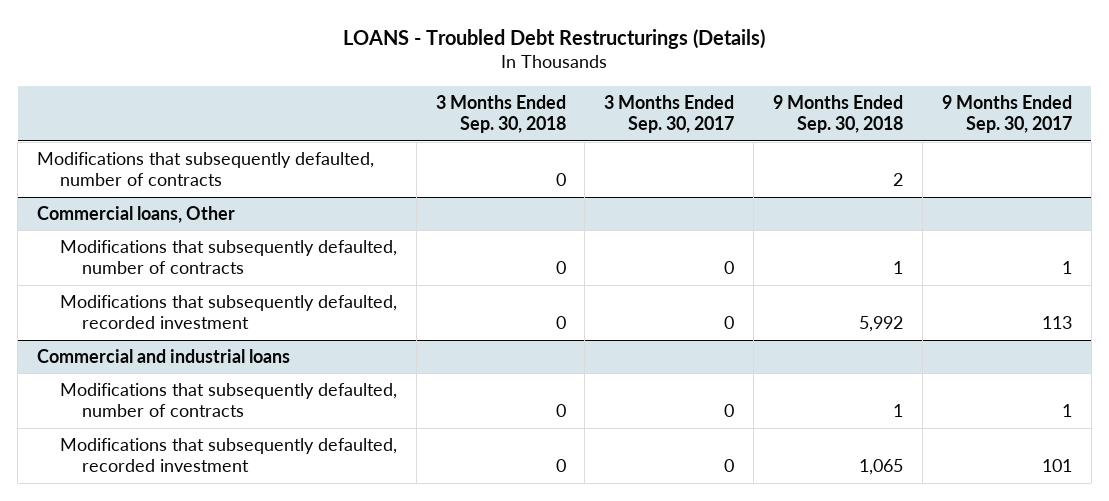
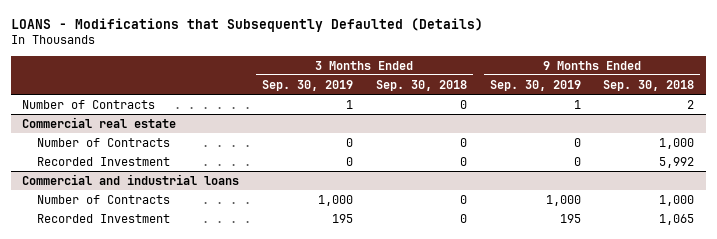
- LOANS - Troubled Debt Restructurings (Details)
+ LOANS - Modifications that Subsequently Defaulted (Details)
- | 3 Months Ended Sep. 30, 2018 | 3 Months Ended Sep. 30, 2017 | 9 Months Ended Sep. 30, 2018 | 9 Months Ended Sep. 30, 2017
+ | 3 Months Ended Sep. 30, 2019 | 3 Months Ended Sep. 30, 2018 | 9 Months Ended Sep. 30, 2019 | 9 Months Ended Sep. 30, 2018
- Modifications that subsequently defaulted, number of contracts | 0 | | 2 |
- Commercial loans, Other
- Modifications that subsequently defaulted, number of contracts | 0 | 0 | 1 | 1
- Modifications that subsequently defaulted, recorded investment | 0 | 0 | 5,992 | 113
+ Number of Contracts | 1 | 0 | 1 | 2
+ Commercial real estate
+ Number of Contracts | 0 | 0 | 0 | 1,000
+ Recorded Investment | 0 | 0 | 0 | 5,992
@ Commercial and industrial loans
- Modifications that subsequently defaulted, number of contracts | 0 | 0 | 1 | 1
- Modifications that subsequently defaulted, recorded investment | 0 | 0 | 1,065 | 101
+ Number of Contracts | 1,000 | 0 | 1,000 | 1,000
+ Recorded Investment | 195 | 0 | 195 | 1,065

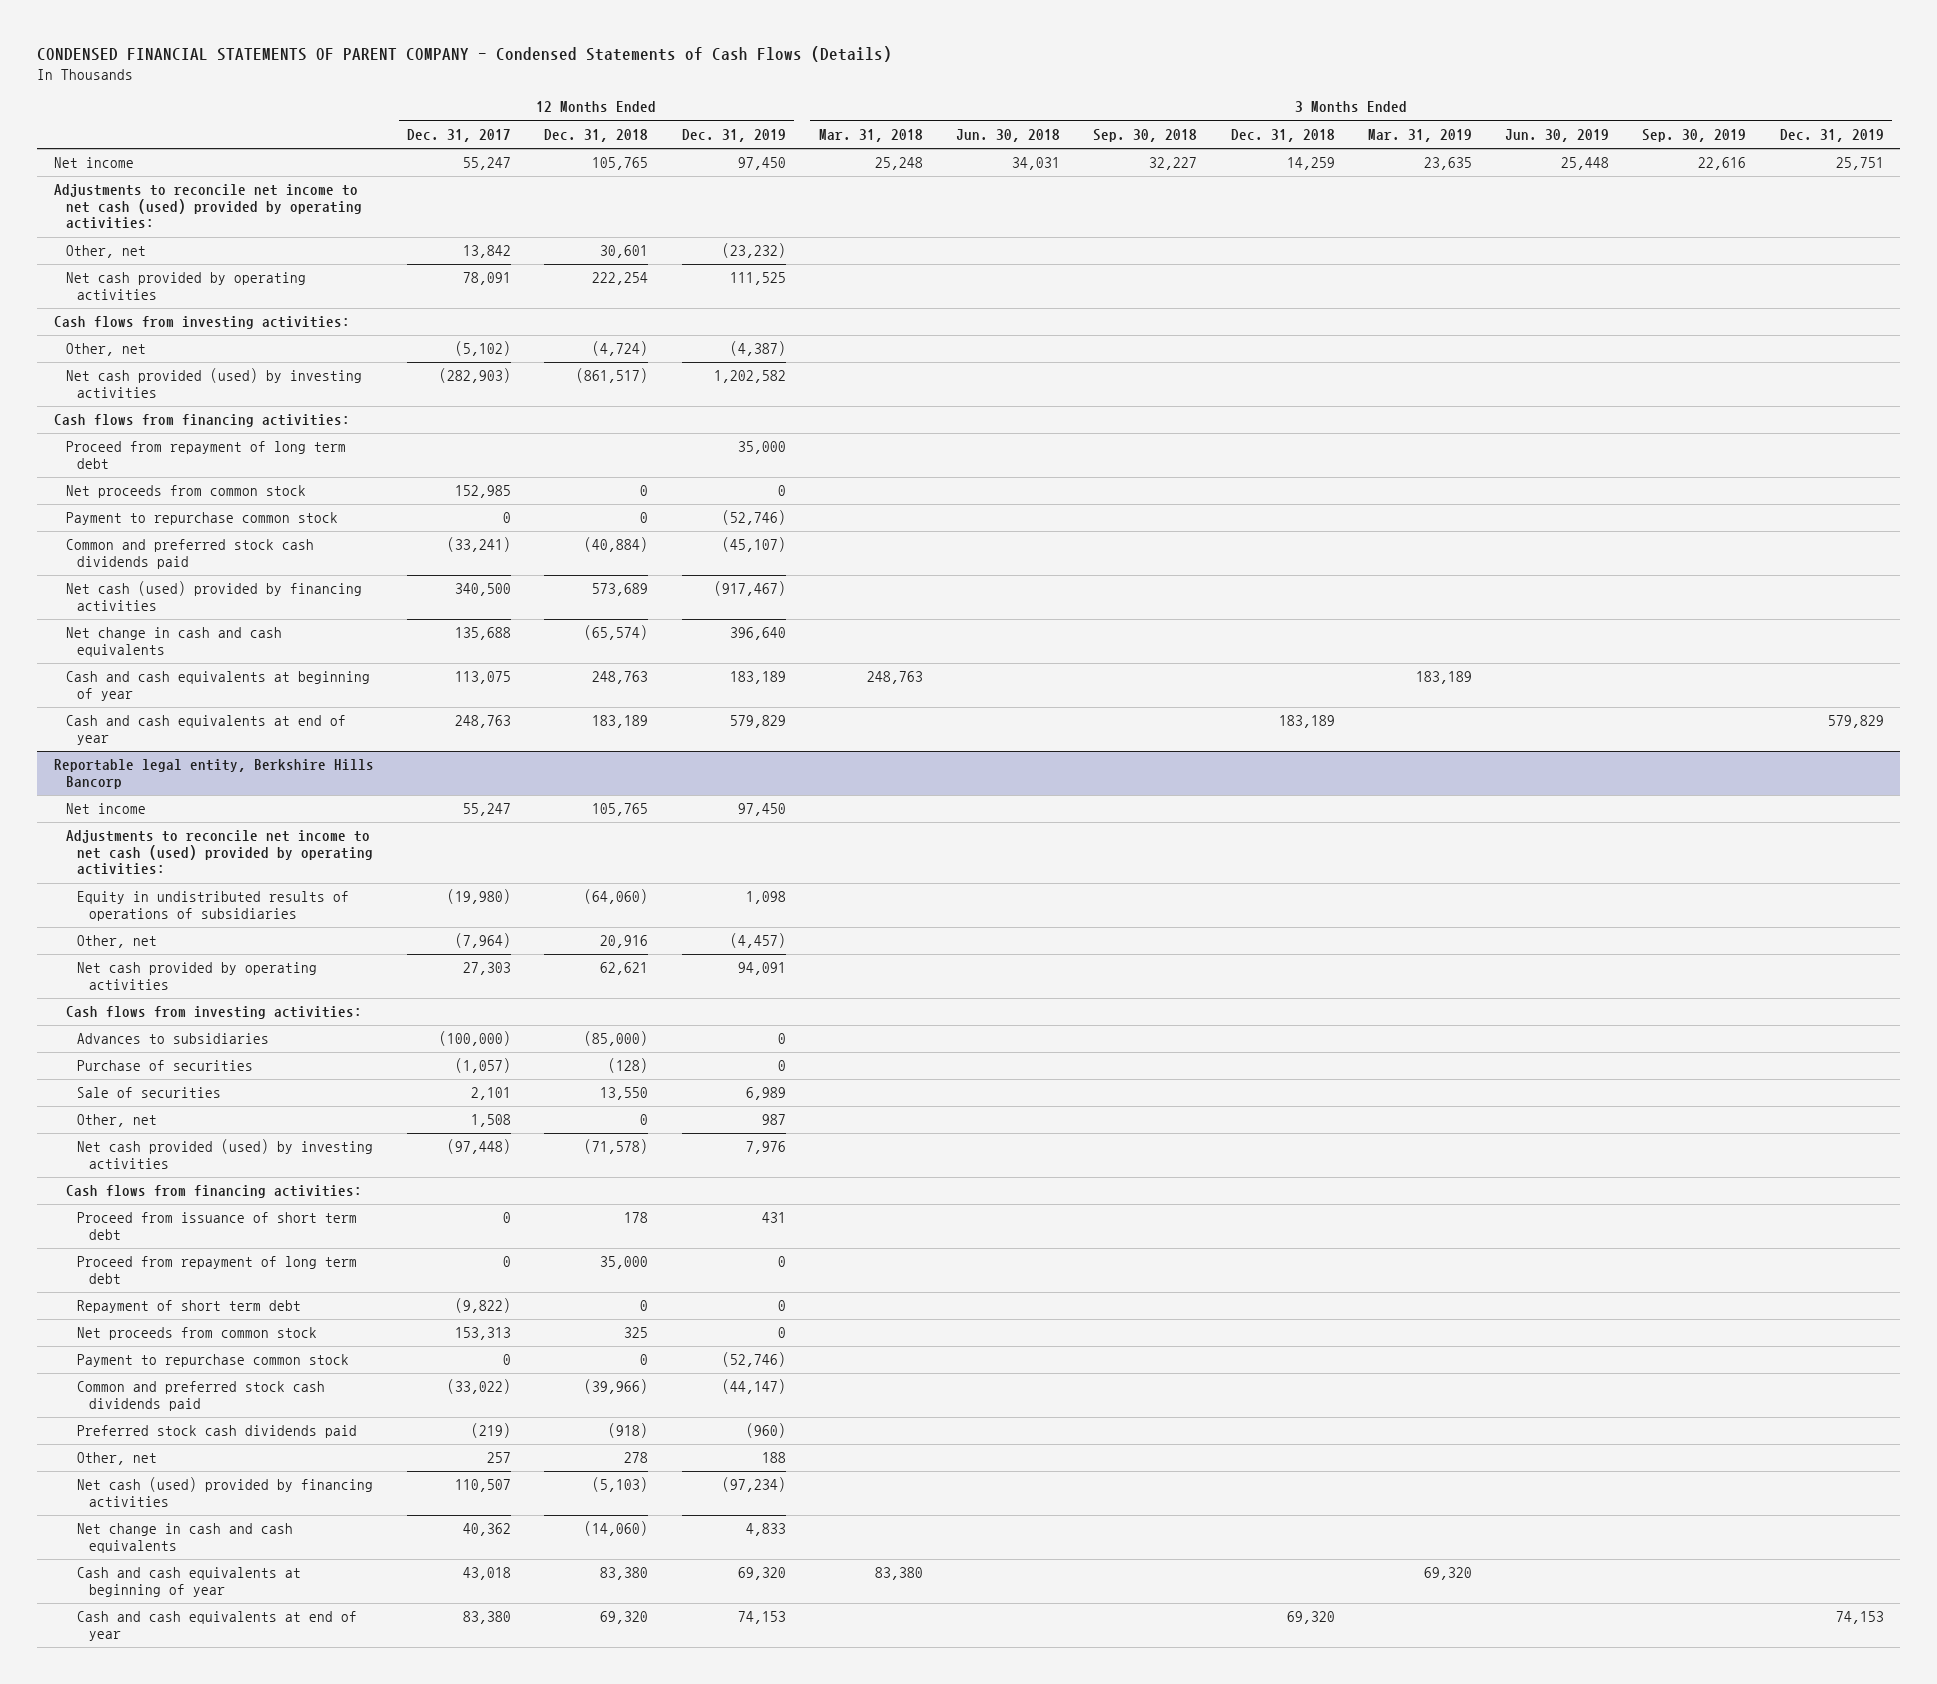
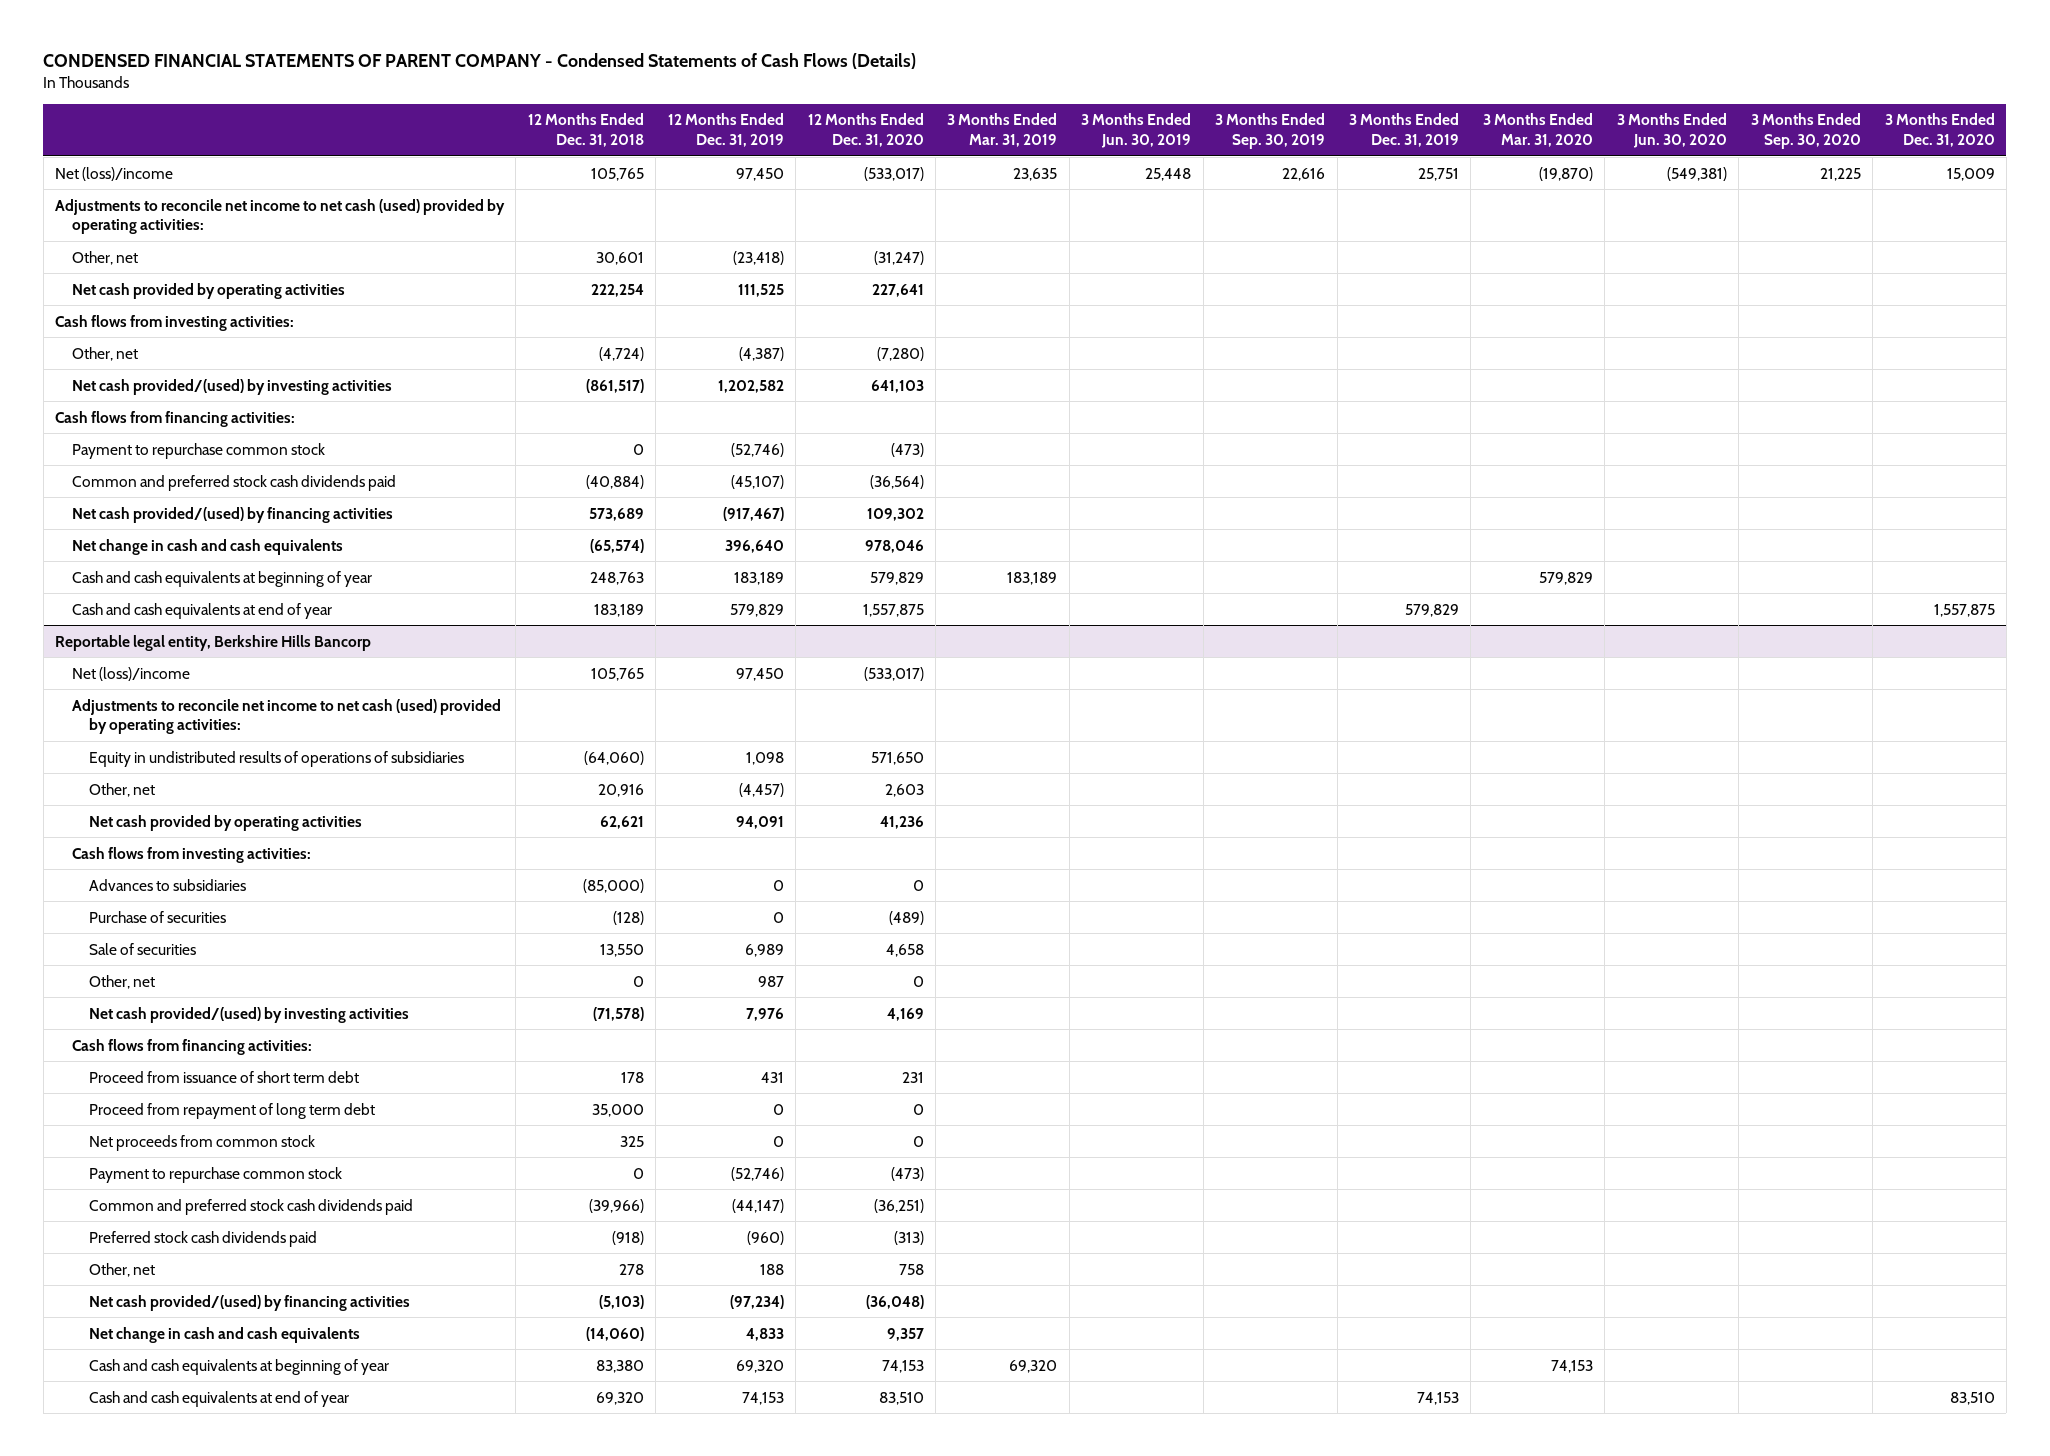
- | 12 Months Ended Dec. 31, 2017 | 12 Months Ended Dec. 31, 2018 | 12 Months Ended Dec. 31, 2019 | 3 Months Ended Mar. 31, 2018 | 3 Months Ended Jun. 30, 2018 | 3 Months Ended Sep. 30, 2018 | 3 Months Ended Dec. 31, 2018 | 3 Months Ended Mar. 31, 2019 | 3 Months Ended Jun. 30, 2019 | 3 Months Ended Sep. 30, 2019 | 3 Months Ended Dec. 31, 2019
+ | 12 Months Ended Dec. 31, 2018 | 12 Months Ended Dec. 31, 2019 | 12 Months Ended Dec. 31, 2020 | 3 Months Ended Mar. 31, 2019 | 3 Months Ended Jun. 30, 2019 | 3 Months Ended Sep. 30, 2019 | 3 Months Ended Dec. 31, 2019 | 3 Months Ended Mar. 31, 2020 | 3 Months Ended Jun. 30, 2020 | 3 Months Ended Sep. 30, 2020 | 3 Months Ended Dec. 31, 2020
- Net income | 55,247 | 105,765 | 97,450 | 25,248 | 34,031 | 32,227 | 14,259 | 23,635 | 25,448 | 22,616 | 25,751
+ Net (loss)/income | 105,765 | 97,450 | (533,017) | 23,635 | 25,448 | 22,616 | 25,751 | (19,870) | (549,381) | 21,225 | 15,009
- Other, net | 13,842 | 30,601 | (23,232) | | | | | | | |
+ Other, net | 30,601 | (23,418) | (31,247) | | | | | | | |
- Net cash provided (used) by investing activities | (282,903) | (861,517) | 1,202,582 | | | | | | | |
+ Net cash provided/(used) by investing activities | (861,517) | 1,202,582 | 641,103 | | | | | | | |
- Proceed from repayment of long term debt | | | 35,000 | | | | | | | |
- Net proceeds from common stock | 152,985 | 0 | 0 | | | | | | | |
- Net cash (used) provided by financing activities | 340,500 | 573,689 | (917,467) | | | | | | | |
+ Net cash provided/(used) by financing activities | 573,689 | (917,467) | 109,302 | | | | | | | |
@ Reportable legal entity, Berkshire Hills Bancorp
- Net income | 55,247 | 105,765 | 97,450 | | | | | | | |
+ Net (loss)/income | 105,765 | 97,450 | (533,017) | | | | | | | |
- Net cash provided (used) by investing activities | (97,448) | (71,578) | 7,976 | | | | | | | |
+ Net cash provided/(used) by investing activities | (71,578) | 7,976 | 4,169 | | | | | | | |
- Repayment of short term debt | (9,822) | 0 | 0 | | | | | | | |
- Net cash (used) provided by financing activities | 110,507 | (5,103) | (97,234) | | | | | | | |
+ Net cash provided/(used) by financing activities | (5,103) | (97,234) | (36,048) | | | | | | | |

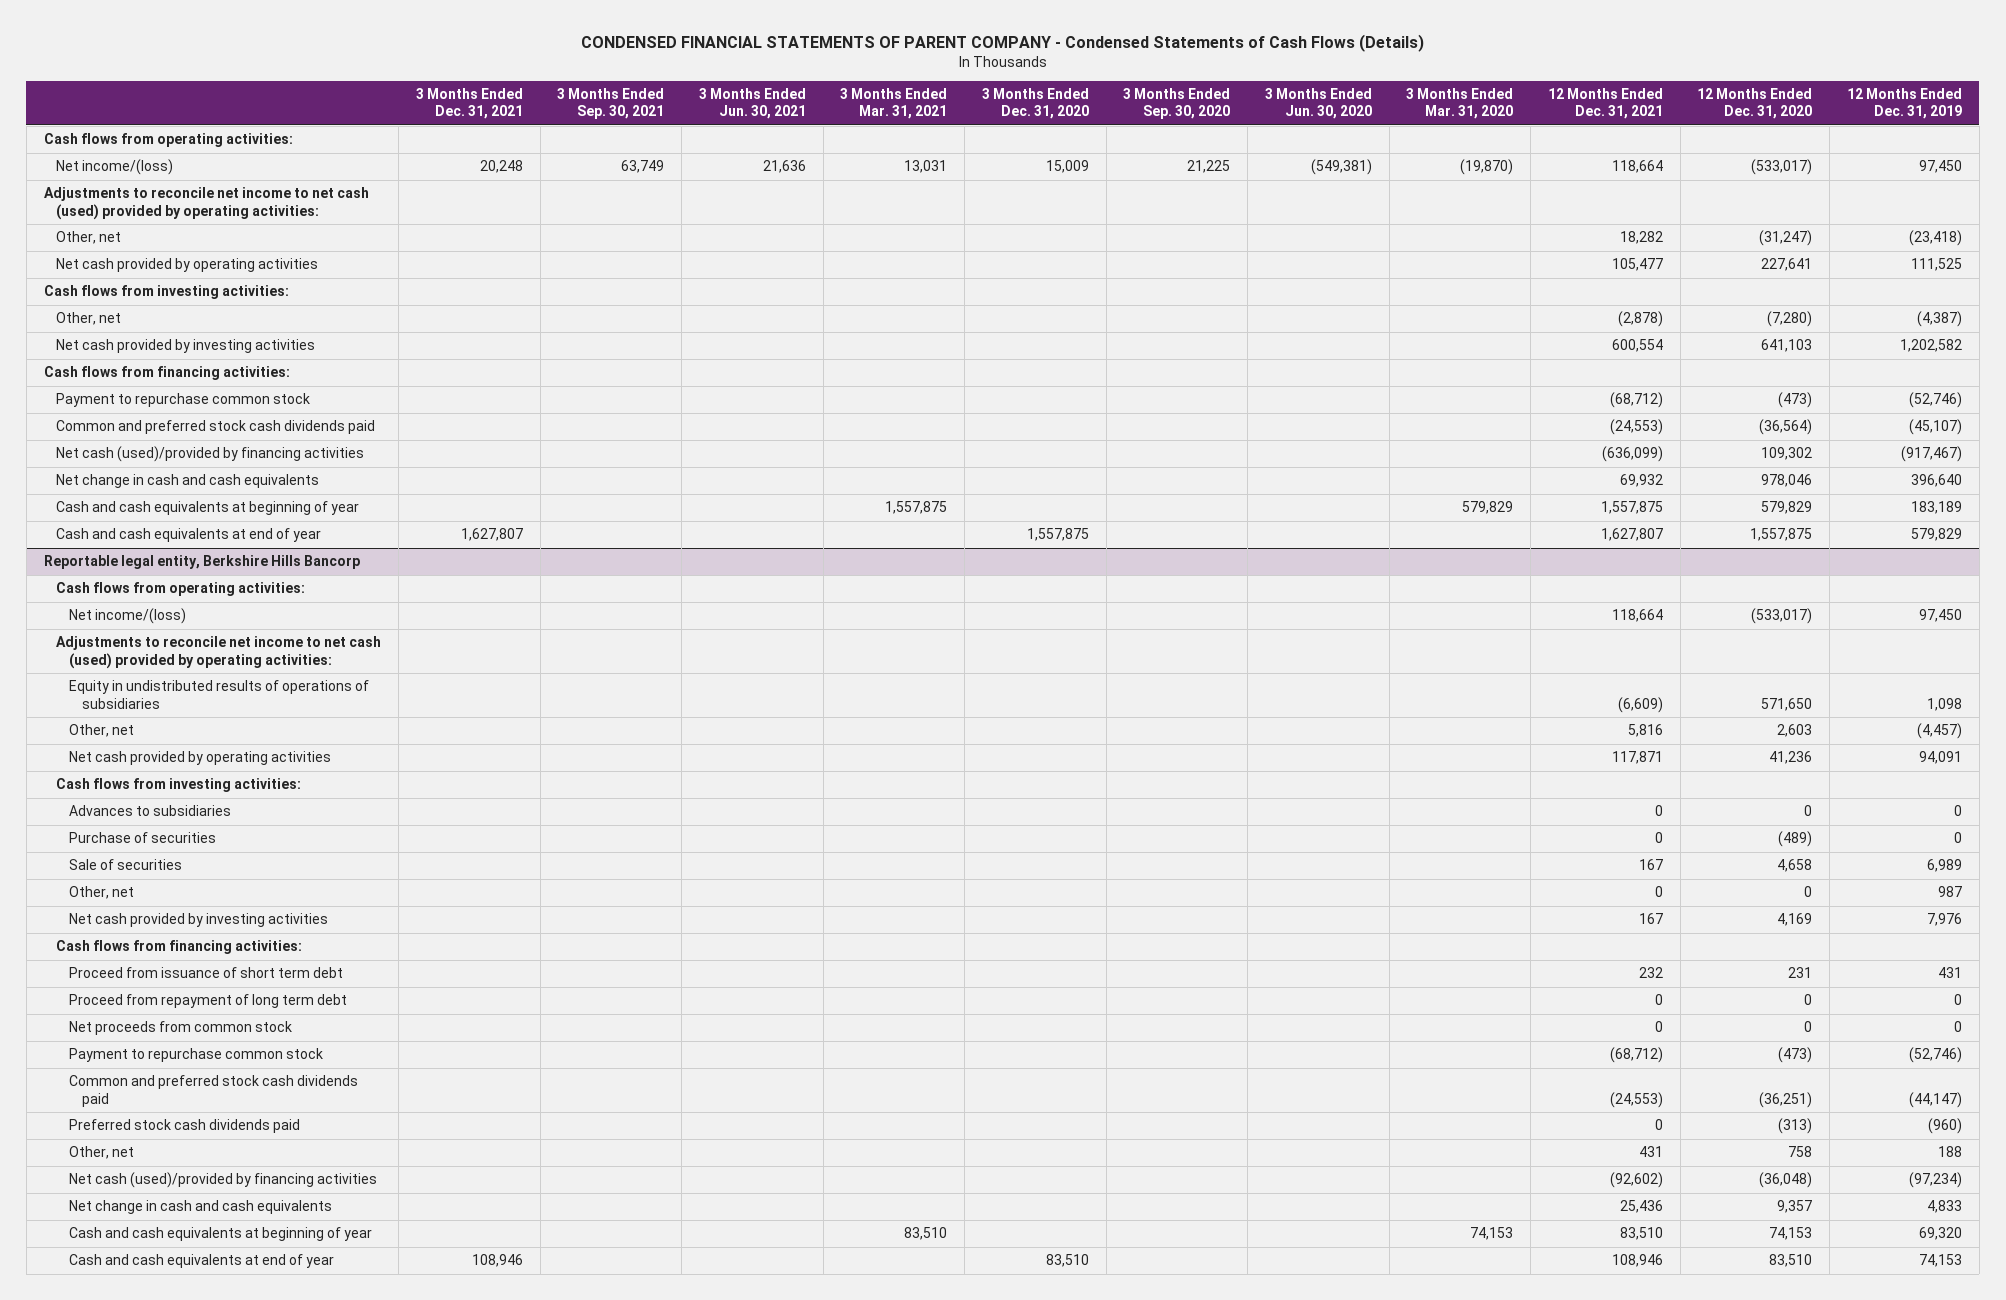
- | 12 Months Ended Dec. 31, 2018 | 12 Months Ended Dec. 31, 2019 | 12 Months Ended Dec. 31, 2020 | 3 Months Ended Mar. 31, 2019 | 3 Months Ended Jun. 30, 2019 | 3 Months Ended Sep. 30, 2019 | 3 Months Ended Dec. 31, 2019 | 3 Months Ended Mar. 31, 2020 | 3 Months Ended Jun. 30, 2020 | 3 Months Ended Sep. 30, 2020 | 3 Months Ended Dec. 31, 2020
+ | 3 Months Ended Dec. 31, 2021 | 3 Months Ended Sep. 30, 2021 | 3 Months Ended Jun. 30, 2021 | 3 Months Ended Mar. 31, 2021 | 3 Months Ended Dec. 31, 2020 | 3 Months Ended Sep. 30, 2020 | 3 Months Ended Jun. 30, 2020 | 3 Months Ended Mar. 31, 2020 | 12 Months Ended Dec. 31, 2021 | 12 Months Ended Dec. 31, 2020 | 12 Months Ended Dec. 31, 2019
- Net (loss)/income | 105,765 | 97,450 | (533,017) | 23,635 | 25,448 | 22,616 | 25,751 | (19,870) | (549,381) | 21,225 | 15,009
+ Cash flows from operating activities:
+ Net income/(loss) | 20,248 | 63,749 | 21,636 | 13,031 | 15,009 | 21,225 | (549,381) | (19,870) | 118,664 | (533,017) | 97,450
- Net cash provided/(used) by investing activities | (861,517) | 1,202,582 | 641,103 | | | | | | | |
+ Net cash provided by investing activities | | | | | | | | | 600,554 | 641,103 | 1,202,582
- Net cash provided/(used) by financing activities | 573,689 | (917,467) | 109,302 | | | | | | | |
+ Net cash (used)/provided by financing activities | | | | | | | | | (636,099) | 109,302 | (917,467)
@ Reportable legal entity, Berkshire Hills Bancorp
- Net (loss)/income | 105,765 | 97,450 | (533,017) | | | | | | | |
+ Cash flows from operating activities:
+ Net income/(loss) | | | | | | | | | 118,664 | (533,017) | 97,450
- Net cash provided/(used) by investing activities | (71,578) | 7,976 | 4,169 | | | | | | | |
+ Net cash provided by investing activities | | | | | | | | | 167 | 4,169 | 7,976
- Net cash provided/(used) by financing activities | (5,103) | (97,234) | (36,048) | | | | | | | |
+ Net cash (used)/provided by financing activities | | | | | | | | | (92,602) | (36,048) | (97,234)

